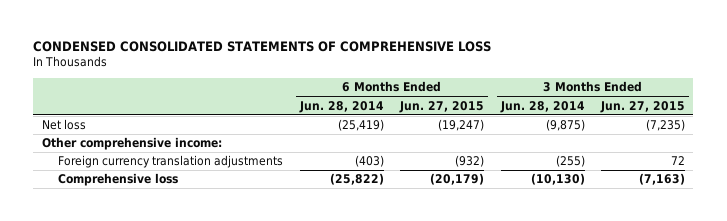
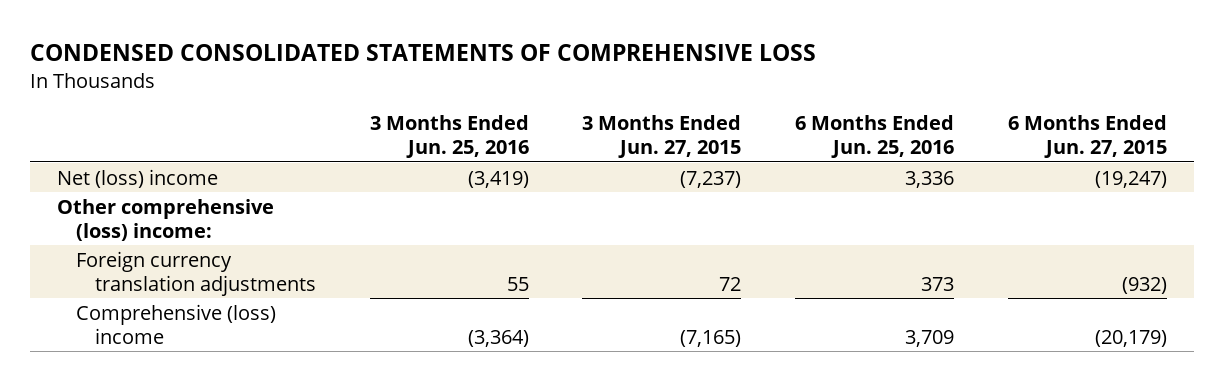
- | 6 Months Ended Jun. 28, 2014 | 6 Months Ended Jun. 27, 2015 | 3 Months Ended Jun. 28, 2014 | 3 Months Ended Jun. 27, 2015
+ | 3 Months Ended Jun. 25, 2016 | 3 Months Ended Jun. 27, 2015 | 6 Months Ended Jun. 25, 2016 | 6 Months Ended Jun. 27, 2015
- Net loss | (25,419) | (19,247) | (9,875) | (7,235)
- Other comprehensive income:
+ Net (loss) income | (3,419) | (7,237) | 3,336 | (19,247)
+ Other comprehensive (loss) income:
- Comprehensive loss | (25,822) | (20,179) | (10,130) | (7,163)
+ Comprehensive (loss) income | (3,364) | (7,165) | 3,709 | (20,179)

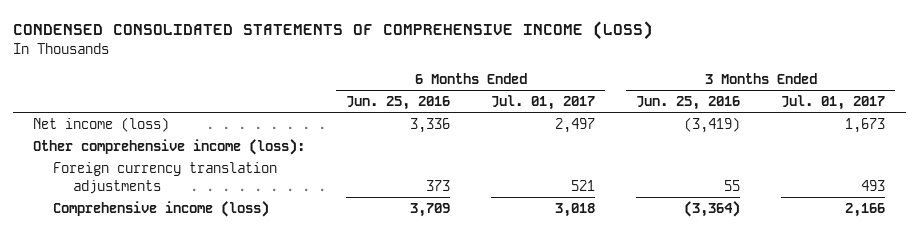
- CONDENSED CONSOLIDATED STATEMENTS OF COMPREHENSIVE LOSS
+ CONDENSED CONSOLIDATED STATEMENTS OF COMPREHENSIVE INCOME (LOSS)
- | 3 Months Ended Jun. 25, 2016 | 3 Months Ended Jun. 27, 2015 | 6 Months Ended Jun. 25, 2016 | 6 Months Ended Jun. 27, 2015
+ | 6 Months Ended Jun. 25, 2016 | 6 Months Ended Jul. 01, 2017 | 3 Months Ended Jun. 25, 2016 | 3 Months Ended Jul. 01, 2017
- Net (loss) income | (3,419) | (7,237) | 3,336 | (19,247)
- Other comprehensive (loss) income:
+ Net income (loss) | 3,336 | 2,497 | (3,419) | 1,673
+ Other comprehensive income (loss):
- Comprehensive (loss) income | (3,364) | (7,165) | 3,709 | (20,179)
+ Comprehensive income (loss) | 3,709 | 3,018 | (3,364) | 2,166

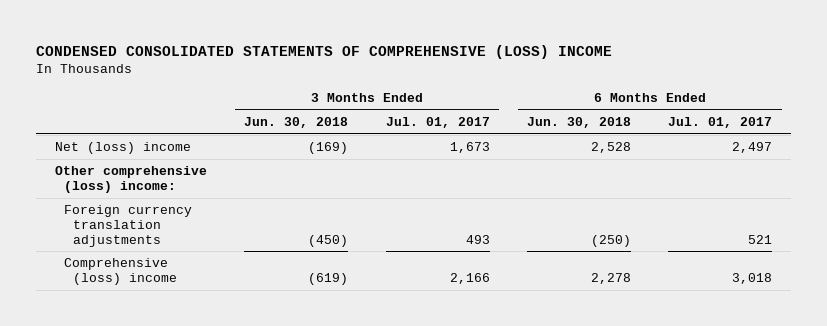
- CONDENSED CONSOLIDATED STATEMENTS OF COMPREHENSIVE INCOME (LOSS)
+ CONDENSED CONSOLIDATED STATEMENTS OF COMPREHENSIVE (LOSS) INCOME
- | 6 Months Ended Jun. 25, 2016 | 6 Months Ended Jul. 01, 2017 | 3 Months Ended Jun. 25, 2016 | 3 Months Ended Jul. 01, 2017
+ | 3 Months Ended Jun. 30, 2018 | 3 Months Ended Jul. 01, 2017 | 6 Months Ended Jun. 30, 2018 | 6 Months Ended Jul. 01, 2017
- Net income (loss) | 3,336 | 2,497 | (3,419) | 1,673
- Other comprehensive income (loss):
+ Net (loss) income | (169) | 1,673 | 2,528 | 2,497
+ Other comprehensive (loss) income:
- Comprehensive income (loss) | 3,709 | 3,018 | (3,364) | 2,166
+ Comprehensive (loss) income | (619) | 2,166 | 2,278 | 3,018

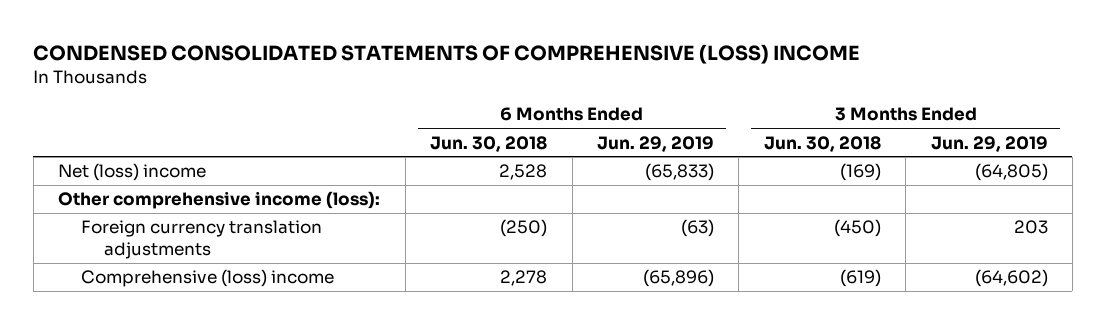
- | 3 Months Ended Jun. 30, 2018 | 3 Months Ended Jul. 01, 2017 | 6 Months Ended Jun. 30, 2018 | 6 Months Ended Jul. 01, 2017
+ | 6 Months Ended Jun. 30, 2018 | 6 Months Ended Jun. 29, 2019 | 3 Months Ended Jun. 30, 2018 | 3 Months Ended Jun. 29, 2019
- Other comprehensive (loss) income:
+ Other comprehensive income (loss):

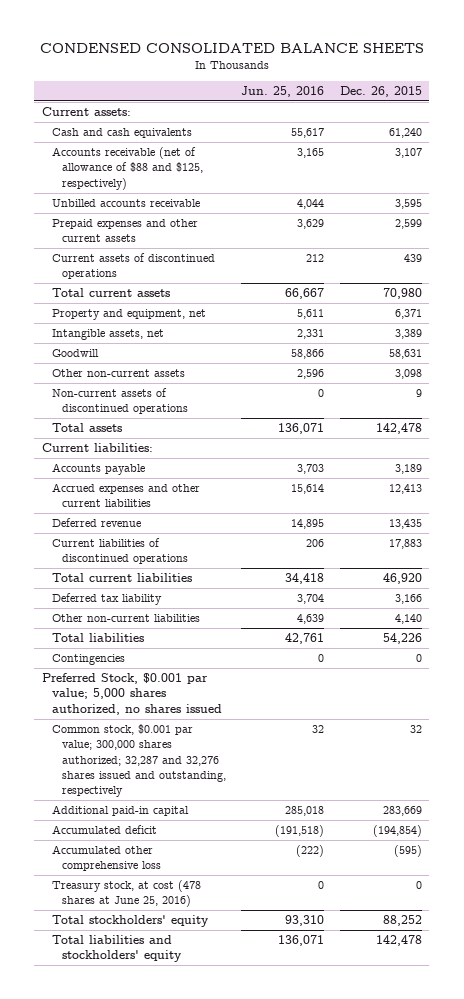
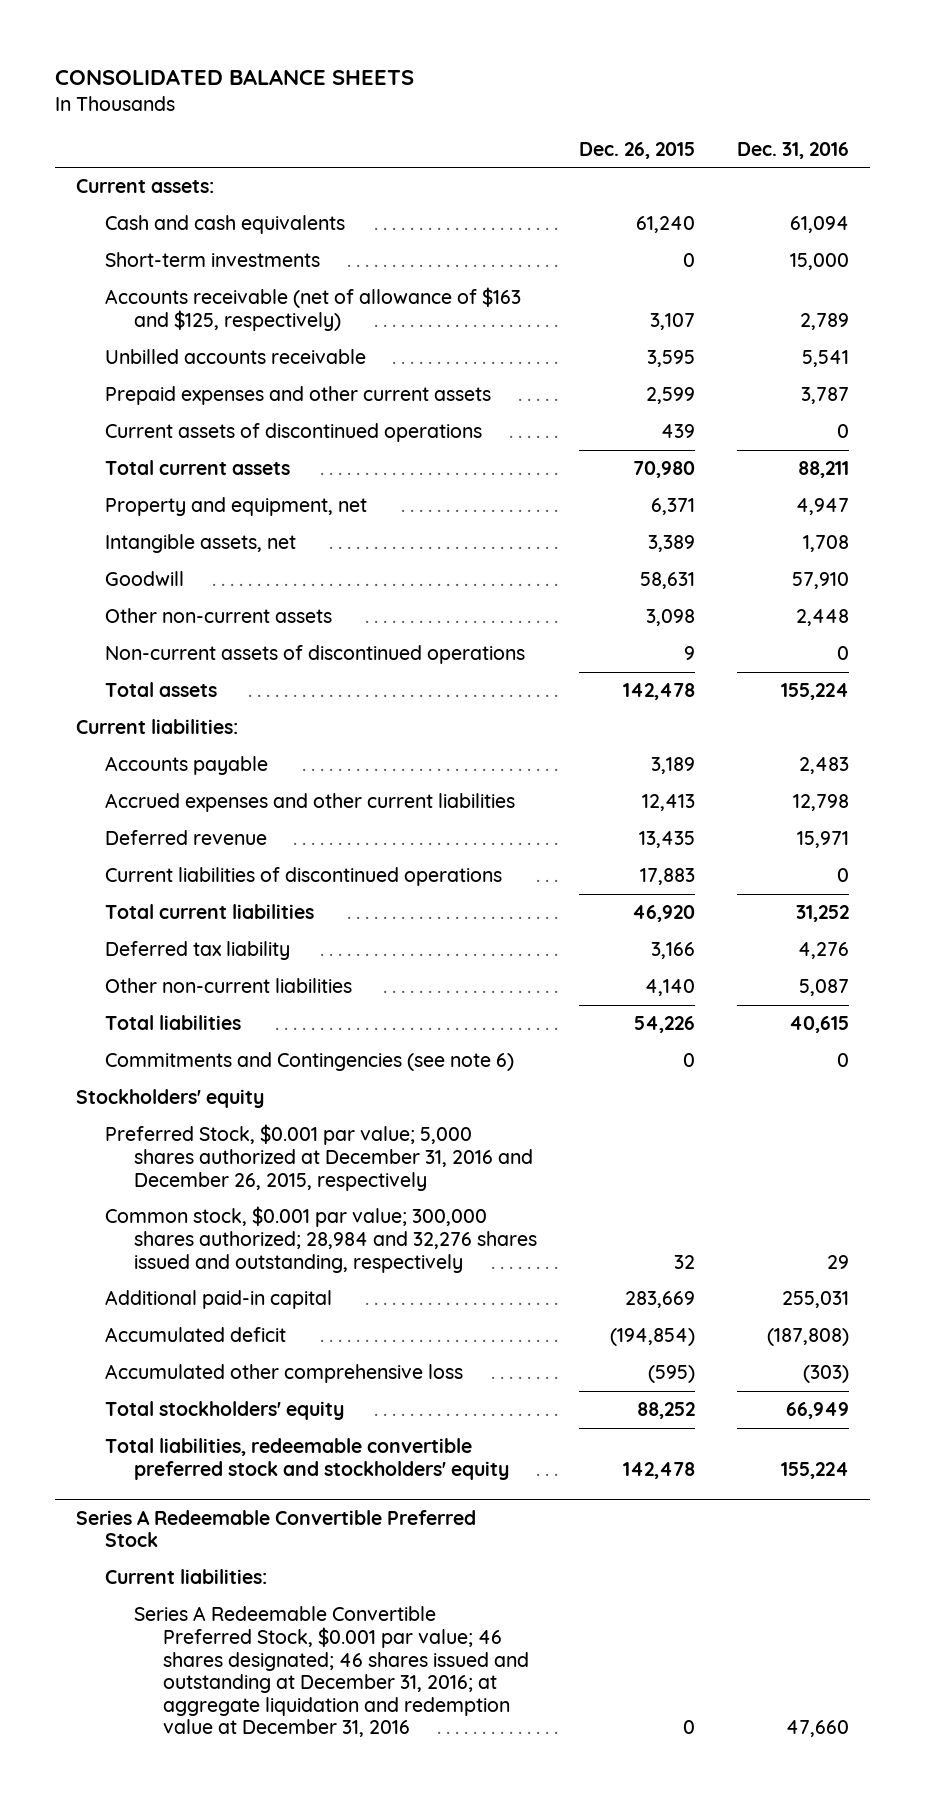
- CONDENSED CONSOLIDATED BALANCE SHEETS
+ CONSOLIDATED BALANCE SHEETS
- | Jun. 25, 2016 | Dec. 26, 2015
+ | Dec. 26, 2015 | Dec. 31, 2016
- Accounts receivable (net of allowance of $88 and $125, respectively) | 3,165 | 3,107
+ Short-term investments | 0 | 15,000
+ Accounts receivable (net of allowance of $163 and $125, respectively) | 3,107 | 2,789
- Contingencies | 0 | 0
- Preferred Stock, $0.001 par value; 5,000 shares authorized, no shares issued
- Common stock, $0.001 par value; 300,000 shares authorized; 32,287 and 32,276 shares issued and outstanding, respectively | 32 | 32
+ Commitments and Contingencies (see note 6) | 0 | 0
+ Stockholders' equity
+ Preferred Stock, $0.001 par value; 5,000 shares authorized at December 31, 2016 and December 26, 2015, respectively
+ Common stock, $0.001 par value; 300,000 shares authorized; 28,984 and 32,276 shares issued and outstanding, respectively | 32 | 29
- Treasury stock, at cost (478 shares at June 25, 2016) | 0 | 0
- Total liabilities and stockholders' equity | 136,071 | 142,478
+ Total liabilities, redeemable convertible preferred stock and stockholders' equity | 142,478 | 155,224
+ Series A Redeemable Convertible Preferred Stock
+ Current liabilities:
+ Series A Redeemable Convertible Preferred Stock, $0.001 par value; 46 shares designated; 46 shares issued and outstanding at December 31, 2016; at aggregate liquidation and redemption value at December 31, 2016 | 0 | 47,660

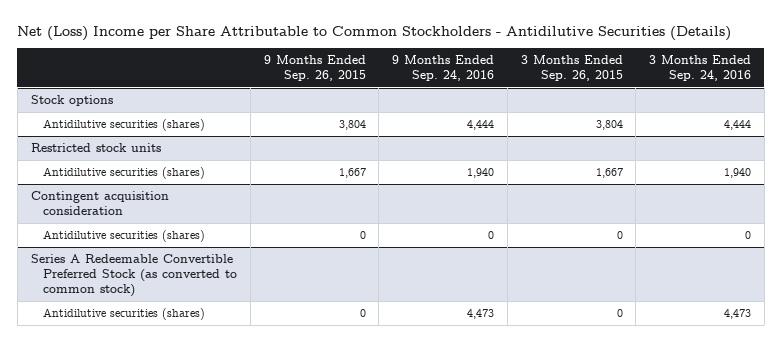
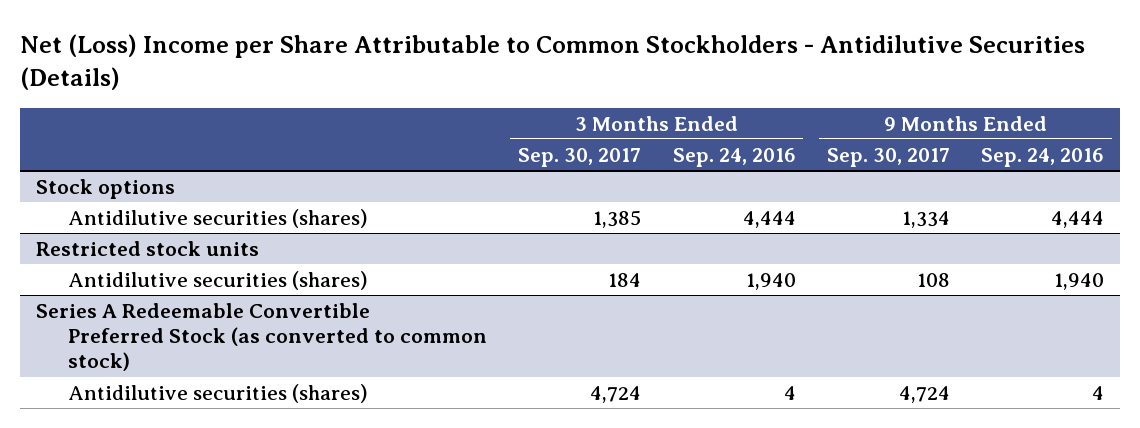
- | 9 Months Ended Sep. 26, 2015 | 9 Months Ended Sep. 24, 2016 | 3 Months Ended Sep. 26, 2015 | 3 Months Ended Sep. 24, 2016
+ | 3 Months Ended Sep. 30, 2017 | 3 Months Ended Sep. 24, 2016 | 9 Months Ended Sep. 30, 2017 | 9 Months Ended Sep. 24, 2016
- Contingent acquisition consideration
- Antidilutive securities (shares) | 0 | 0 | 0 | 0
@ Series A Redeemable Convertible Preferred Stock (as converted to common stock)
- Antidilutive securities (shares) | 0 | 4,473 | 0 | 4,473
+ Antidilutive securities (shares) | 4,724 | 4 | 4,724 | 4

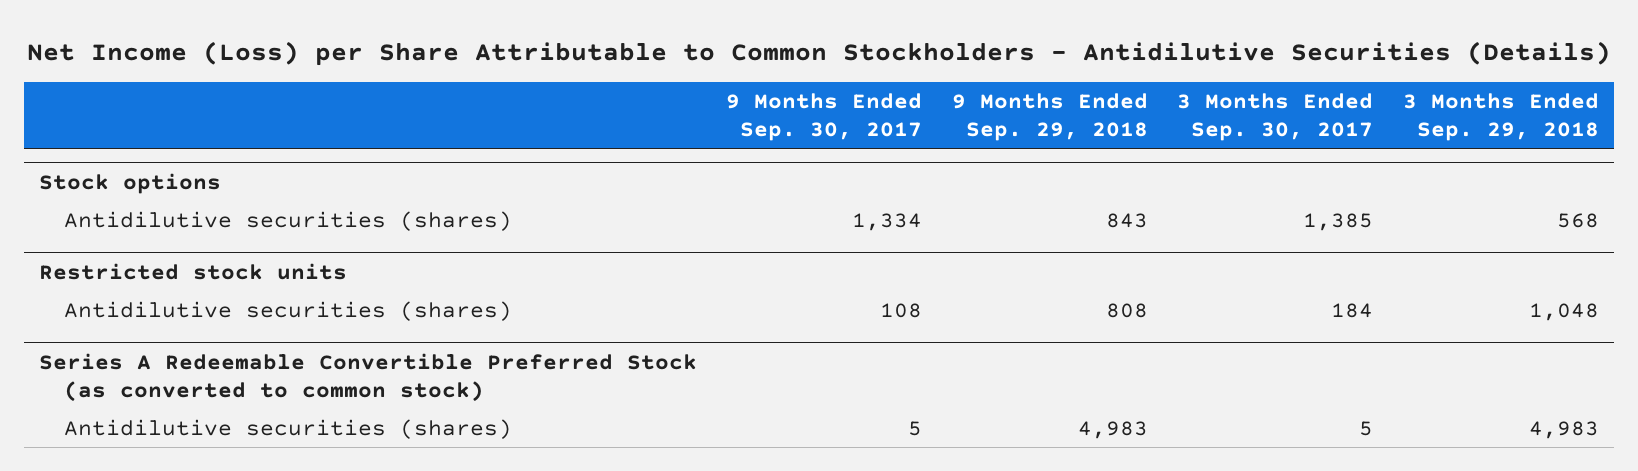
- Net (Loss) Income per Share Attributable to Common Stockholders - Antidilutive Securities (Details)
+ Net Income (Loss) per Share Attributable to Common Stockholders - Antidilutive Securities (Details)
- | 3 Months Ended Sep. 30, 2017 | 3 Months Ended Sep. 24, 2016 | 9 Months Ended Sep. 30, 2017 | 9 Months Ended Sep. 24, 2016
+ | 9 Months Ended Sep. 30, 2017 | 9 Months Ended Sep. 29, 2018 | 3 Months Ended Sep. 30, 2017 | 3 Months Ended Sep. 29, 2018
@ Series A Redeemable Convertible Preferred Stock (as converted to common stock)
- Antidilutive securities (shares) | 4,724 | 4 | 4,724 | 4
+ Antidilutive securities (shares) | 5 | 4,983 | 5 | 4,983

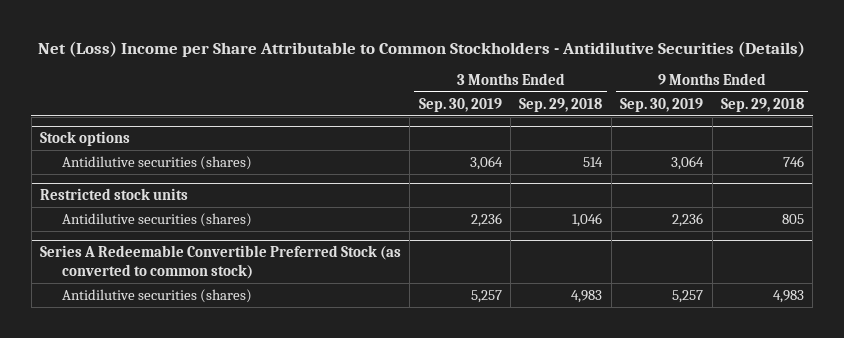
- Net Income (Loss) per Share Attributable to Common Stockholders - Antidilutive Securities (Details)
+ Net (Loss) Income per Share Attributable to Common Stockholders - Antidilutive Securities (Details)
- | 9 Months Ended Sep. 30, 2017 | 9 Months Ended Sep. 29, 2018 | 3 Months Ended Sep. 30, 2017 | 3 Months Ended Sep. 29, 2018
+ | 3 Months Ended Sep. 30, 2019 | 3 Months Ended Sep. 29, 2018 | 9 Months Ended Sep. 30, 2019 | 9 Months Ended Sep. 29, 2018
@ Stock options
- Antidilutive securities (shares) | 1,334 | 843 | 1,385 | 568
+ Antidilutive securities (shares) | 3,064 | 514 | 3,064 | 746
@ Restricted stock units
- Antidilutive securities (shares) | 108 | 808 | 184 | 1,048
+ Antidilutive securities (shares) | 2,236 | 1,046 | 2,236 | 805

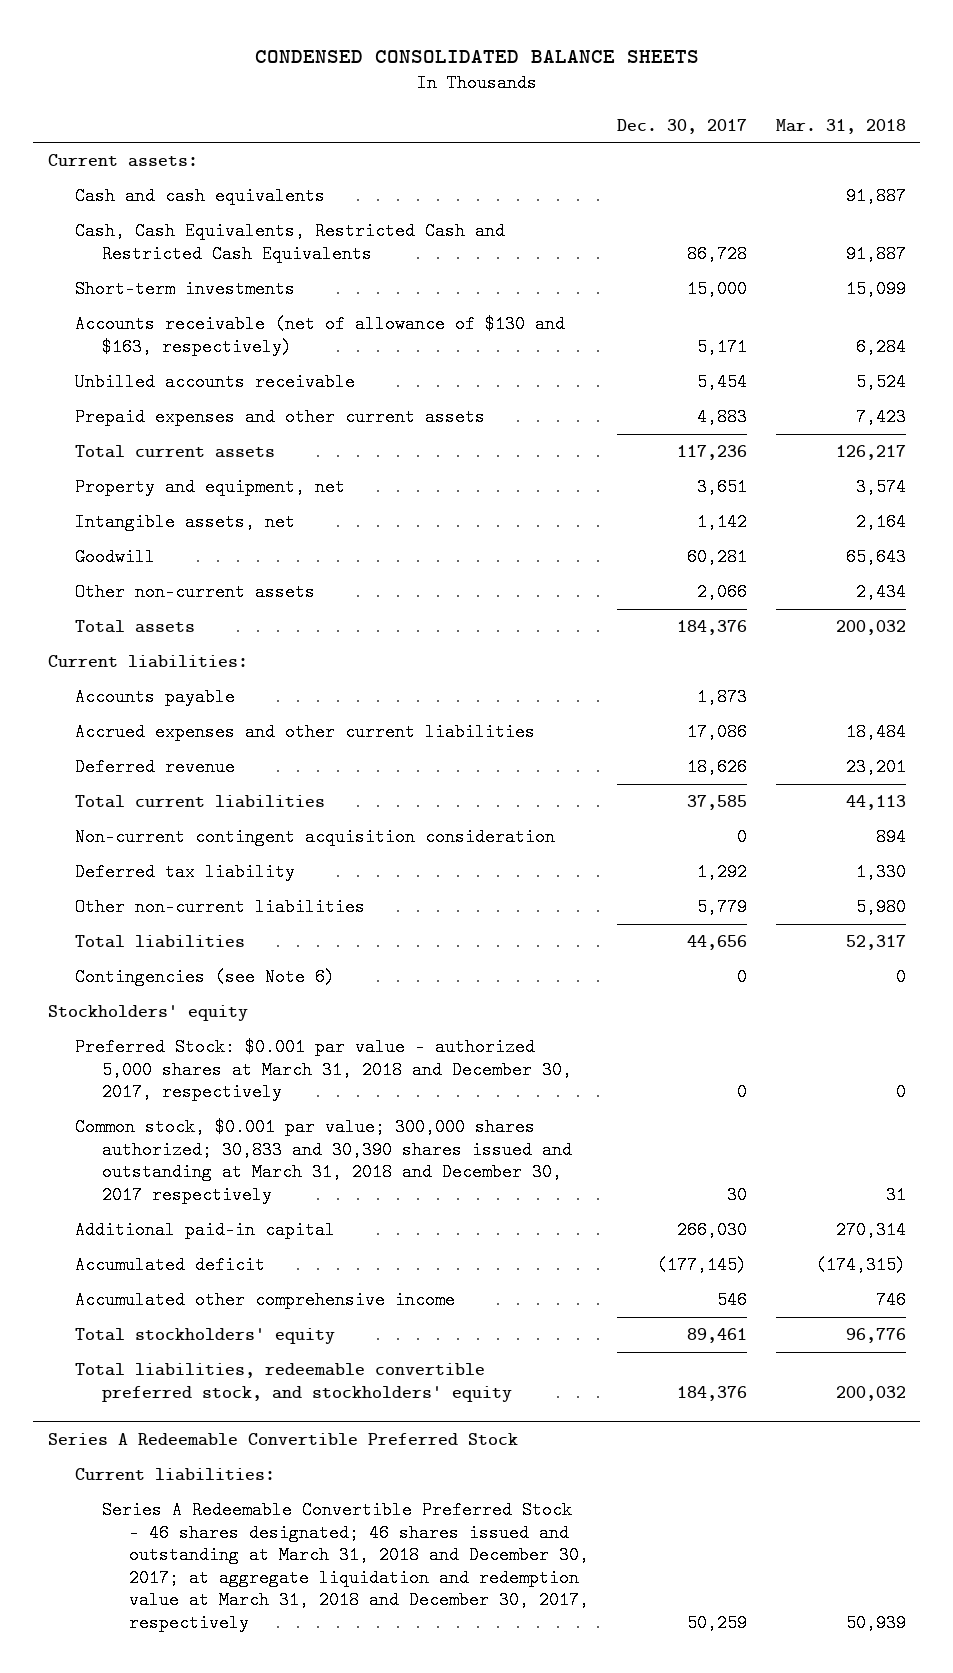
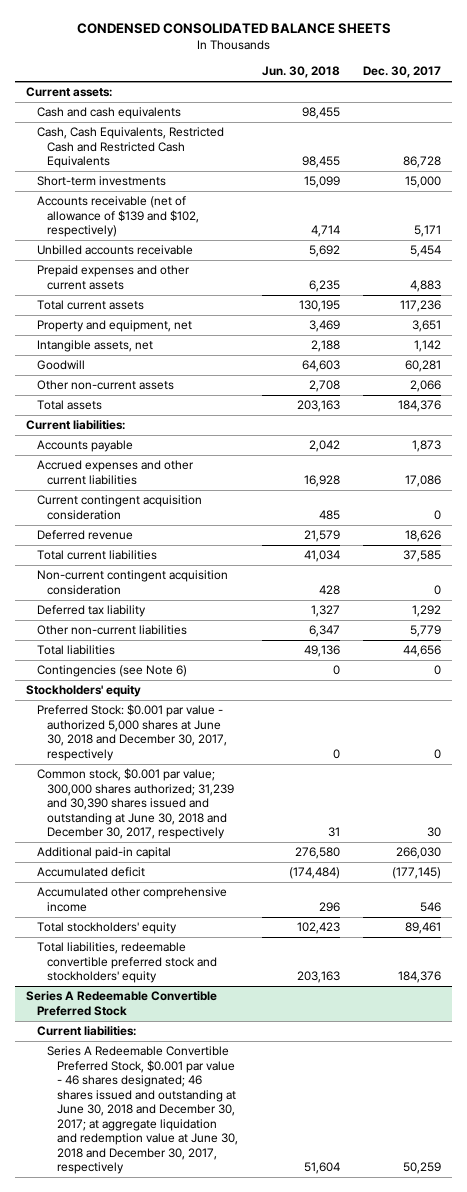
- | Dec. 30, 2017 | Mar. 31, 2018
+ | Jun. 30, 2018 | Dec. 30, 2017
- Accounts receivable (net of allowance of $130 and $163, respectively) | 5,171 | 6,284
+ Accounts receivable (net of allowance of $139 and $102, respectively) | 4,714 | 5,171
+ Current contingent acquisition consideration | 485 | 0
- Preferred Stock: $0.001 par value - authorized 5,000 shares at March 31, 2018 and December 30, 2017, respectively | 0 | 0
- Common stock, $0.001 par value; 300,000 shares authorized; 30,833 and 30,390 shares issued and outstanding at March 31, 2018 and December 30, 2017 respectively | 30 | 31
+ Preferred Stock: $0.001 par value - authorized 5,000 shares at June 30, 2018 and December 30, 2017, respectively | 0 | 0
+ Common stock, $0.001 par value; 300,000 shares authorized; 31,239 and 30,390 shares issued and outstanding at June 30, 2018 and December 30, 2017, respectively | 31 | 30
- Total liabilities, redeemable convertible preferred stock, and stockholders' equity | 184,376 | 200,032
+ Total liabilities, redeemable convertible preferred stock and stockholders' equity | 203,163 | 184,376
@ Series A Redeemable Convertible Preferred Stock
- Series A Redeemable Convertible Preferred Stock - 46 shares designated; 46 shares issued and outstanding at March 31, 2018 and December 30, 2017; at aggregate liquidation and redemption value at March 31, 2018 and December 30, 2017, respectively | 50,259 | 50,939
+ Series A Redeemable Convertible Preferred Stock, $0.001 par value - 46 shares designated; 46 shares issued and outstanding at June 30, 2018 and December 30, 2017; at aggregate liquidation and redemption value at June 30, 2018 and December 30, 2017, respectively | 51,604 | 50,259

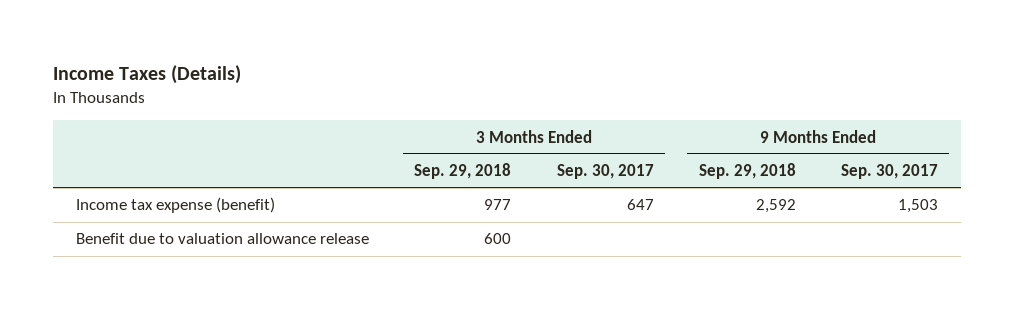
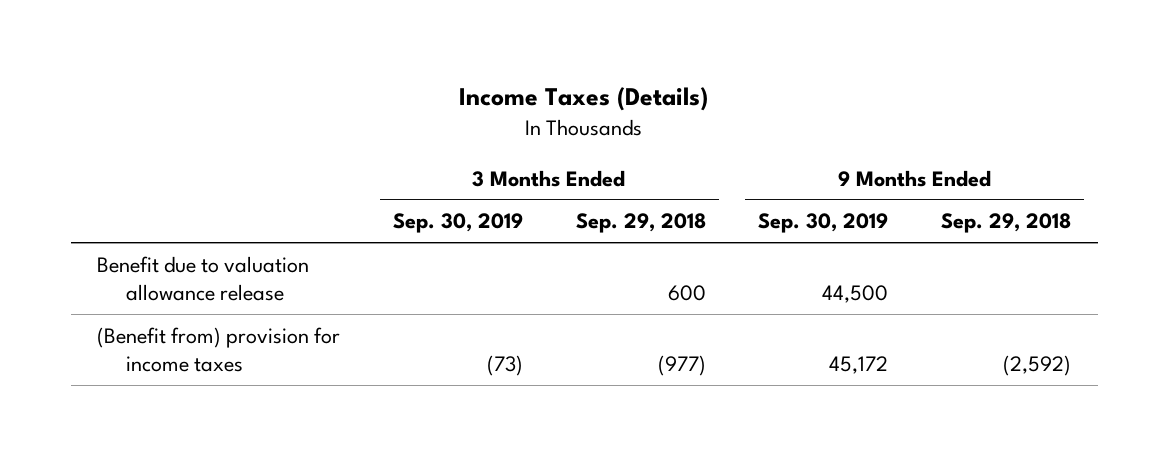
- | 3 Months Ended Sep. 29, 2018 | 3 Months Ended Sep. 30, 2017 | 9 Months Ended Sep. 29, 2018 | 9 Months Ended Sep. 30, 2017
+ | 3 Months Ended Sep. 30, 2019 | 3 Months Ended Sep. 29, 2018 | 9 Months Ended Sep. 30, 2019 | 9 Months Ended Sep. 29, 2018
- Income tax expense (benefit) | 977 | 647 | 2,592 | 1,503
+ (Benefit from) provision for income taxes | (73) | (977) | 45,172 | (2,592)

